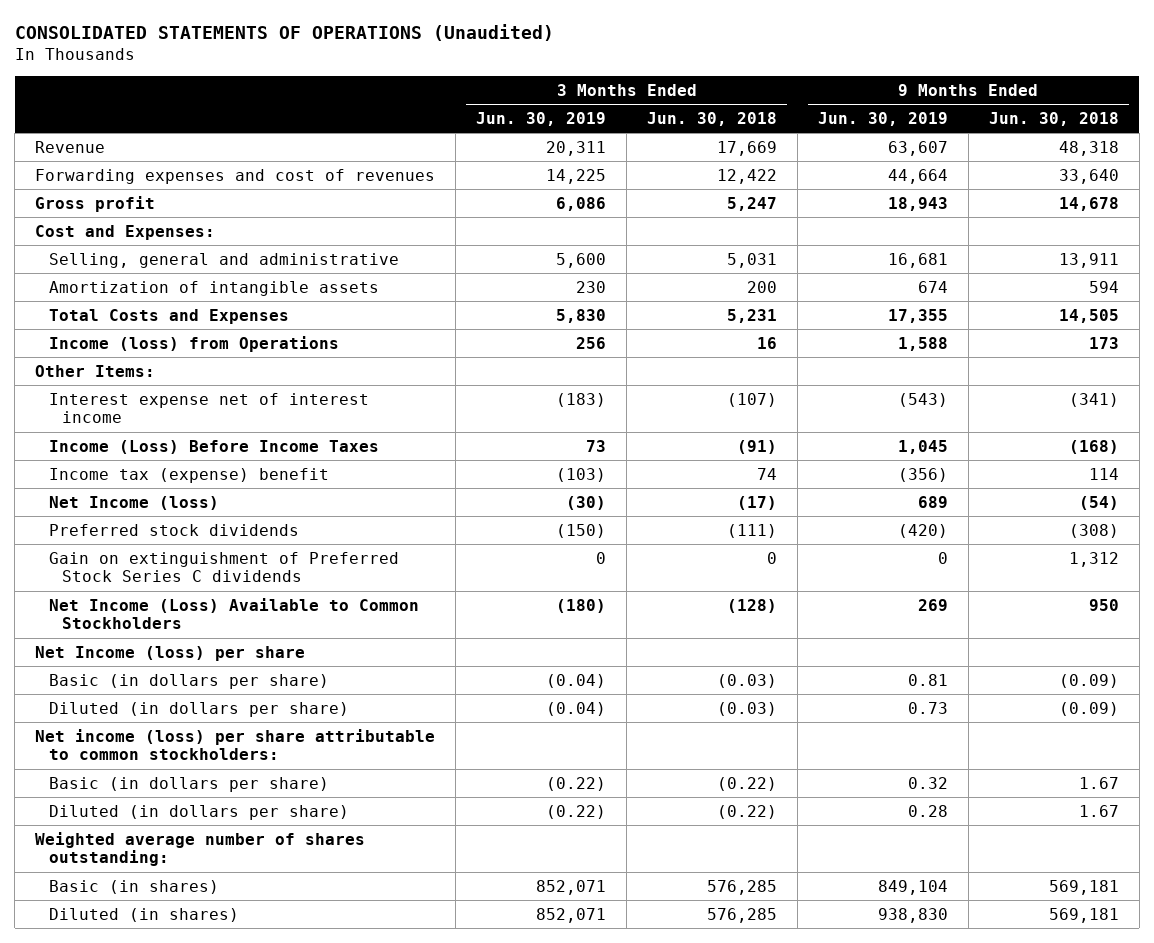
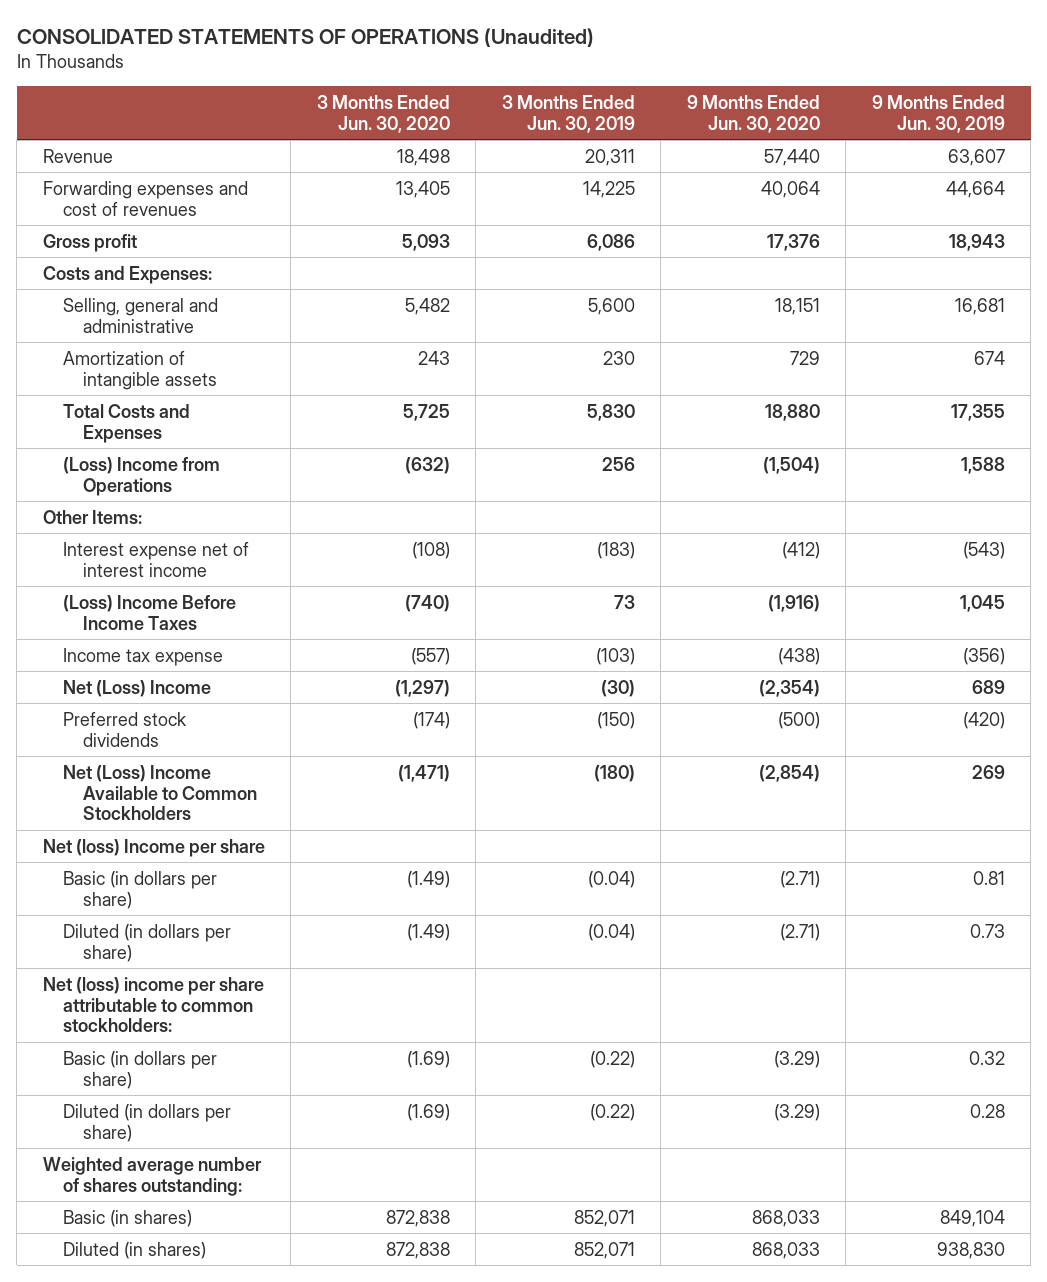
- | 3 Months Ended Jun. 30, 2019 | 3 Months Ended Jun. 30, 2018 | 9 Months Ended Jun. 30, 2019 | 9 Months Ended Jun. 30, 2018
+ | 3 Months Ended Jun. 30, 2020 | 3 Months Ended Jun. 30, 2019 | 9 Months Ended Jun. 30, 2020 | 9 Months Ended Jun. 30, 2019
- Cost and Expenses:
+ Costs and Expenses:
- Income (loss) from Operations | 256 | 16 | 1,588 | 173
+ (Loss) Income from Operations | (632) | 256 | (1,504) | 1,588
- Income (Loss) Before Income Taxes | 73 | (91) | 1,045 | (168)
- Income tax (expense) benefit | (103) | 74 | (356) | 114
- Net Income (loss) | (30) | (17) | 689 | (54)
+ (Loss) Income Before Income Taxes | (740) | 73 | (1,916) | 1,045
+ Income tax expense | (557) | (103) | (438) | (356)
+ Net (Loss) Income | (1,297) | (30) | (2,354) | 689
- Gain on extinguishment of Preferred Stock Series C dividends | 0 | 0 | 0 | 1,312
- Net Income (Loss) Available to Common Stockholders | (180) | (128) | 269 | 950
- Net Income (loss) per share
+ Net (Loss) Income Available to Common Stockholders | (1,471) | (180) | (2,854) | 269
+ Net (loss) Income per share
- Net income (loss) per share attributable to common stockholders:
+ Net (loss) income per share attributable to common stockholders:

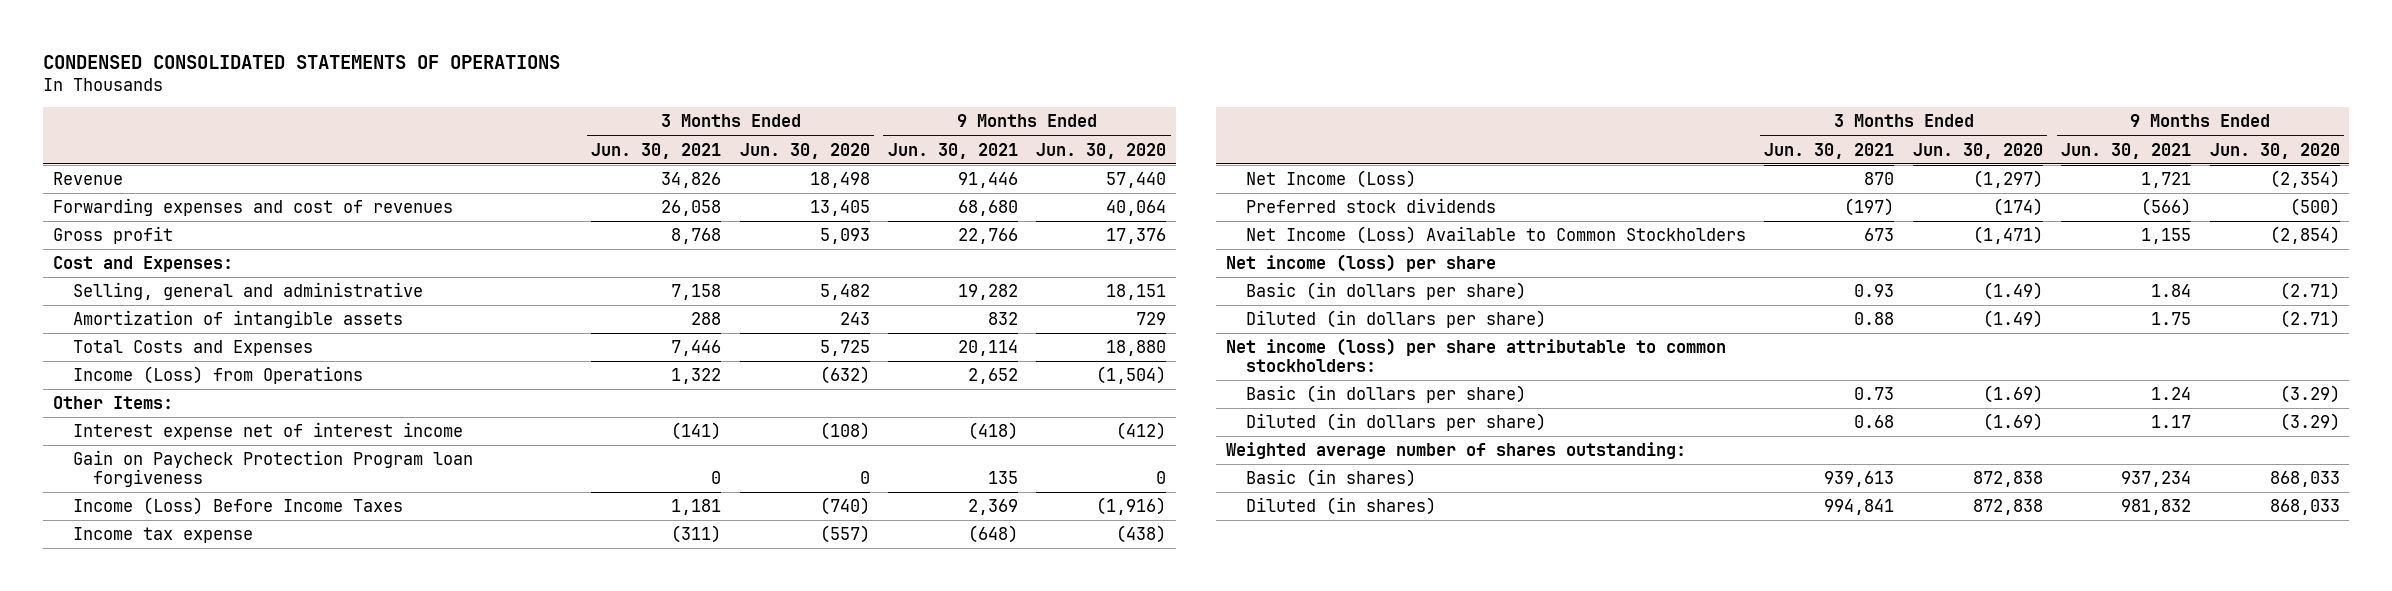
- CONSOLIDATED STATEMENTS OF OPERATIONS (Unaudited)
+ CONDENSED CONSOLIDATED STATEMENTS OF OPERATIONS
- | 3 Months Ended Jun. 30, 2020 | 3 Months Ended Jun. 30, 2019 | 9 Months Ended Jun. 30, 2020 | 9 Months Ended Jun. 30, 2019
+ | 3 Months Ended Jun. 30, 2021 | 3 Months Ended Jun. 30, 2020 | 9 Months Ended Jun. 30, 2021 | 9 Months Ended Jun. 30, 2020
- Costs and Expenses:
+ Cost and Expenses:
- (Loss) Income from Operations | (632) | 256 | (1,504) | 1,588
+ Income (Loss) from Operations | 1,322 | (632) | 2,652 | (1,504)
- (Loss) Income Before Income Taxes | (740) | 73 | (1,916) | 1,045
+ Gain on Paycheck Protection Program loan forgiveness | 0 | 0 | 135 | 0
+ Income (Loss) Before Income Taxes | 1,181 | (740) | 2,369 | (1,916)
- Net (Loss) Income | (1,297) | (30) | (2,354) | 689
+ Net Income (Loss) | 870 | (1,297) | 1,721 | (2,354)
- Net (Loss) Income Available to Common Stockholders | (1,471) | (180) | (2,854) | 269
- Net (loss) Income per share
+ Net Income (Loss) Available to Common Stockholders | 673 | (1,471) | 1,155 | (2,854)
+ Net income (loss) per share
- Net (loss) income per share attributable to common stockholders:
+ Net income (loss) per share attributable to common stockholders:

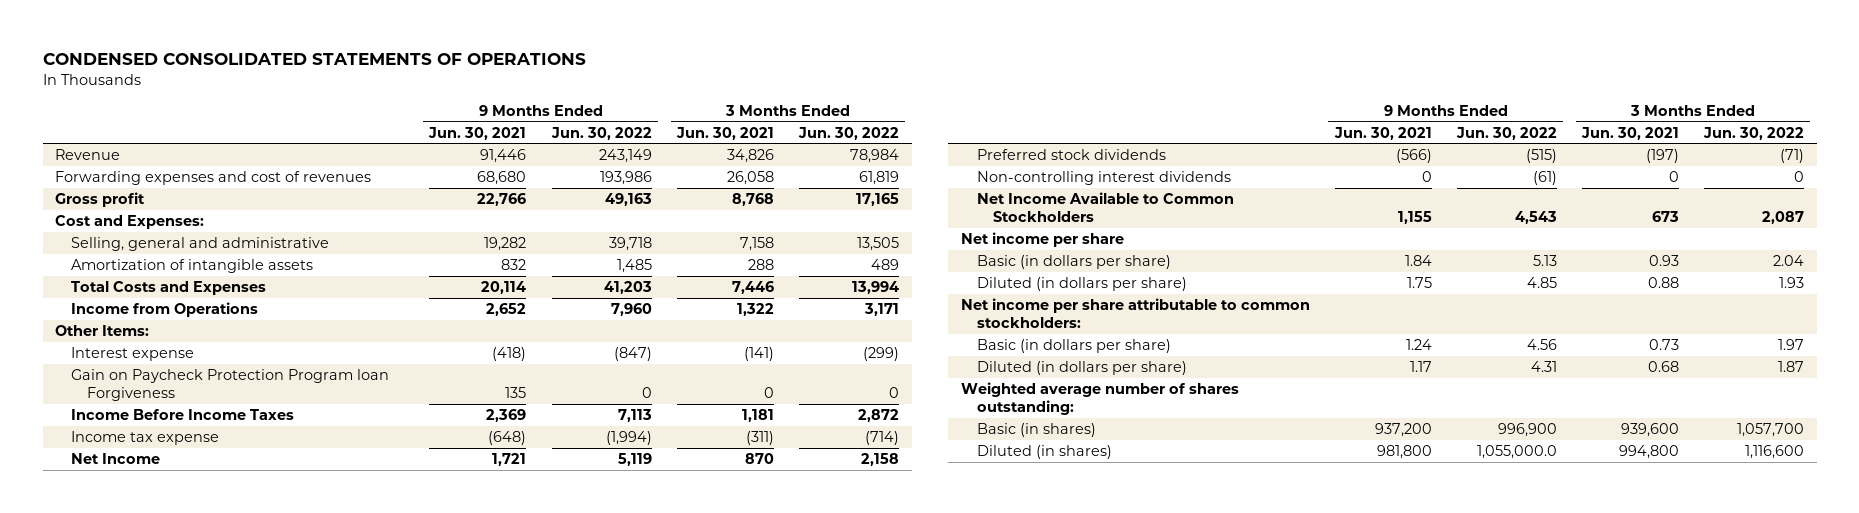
- | 3 Months Ended Jun. 30, 2021 | 3 Months Ended Jun. 30, 2020 | 9 Months Ended Jun. 30, 2021 | 9 Months Ended Jun. 30, 2020
+ | 9 Months Ended Jun. 30, 2021 | 9 Months Ended Jun. 30, 2022 | 3 Months Ended Jun. 30, 2021 | 3 Months Ended Jun. 30, 2022
- Income (Loss) from Operations | 1,322 | (632) | 2,652 | (1,504)
+ Income from Operations | 2,652 | 7,960 | 1,322 | 3,171
- Interest expense net of interest income | (141) | (108) | (418) | (412)
- Gain on Paycheck Protection Program loan forgiveness | 0 | 0 | 135 | 0
- Income (Loss) Before Income Taxes | 1,181 | (740) | 2,369 | (1,916)
+ Interest expense | (418) | (847) | (141) | (299)
+ Gain on Paycheck Protection Program loan Forgiveness | 135 | 0 | 0 | 0
+ Income Before Income Taxes | 2,369 | 7,113 | 1,181 | 2,872
- Net Income (Loss) | 870 | (1,297) | 1,721 | (2,354)
+ Net Income | 1,721 | 5,119 | 870 | 2,158
- Net Income (Loss) Available to Common Stockholders | 673 | (1,471) | 1,155 | (2,854)
- Net income (loss) per share
+ Non-controlling interest dividends | 0 | (61) | 0 | 0
+ Net Income Available to Common Stockholders | 1,155 | 4,543 | 673 | 2,087
+ Net income per share
- Net income (loss) per share attributable to common stockholders:
+ Net income per share attributable to common stockholders:
- Basic (in shares) | 939,613 | 872,838 | 937,234 | 868,033
- Diluted (in shares) | 994,841 | 872,838 | 981,832 | 868,033
+ Basic (in shares) | 937,200 | 996,900 | 939,600 | 1,057,700
+ Diluted (in shares) | 981,800 | 1,055,000.0 | 994,800 | 1,116,600

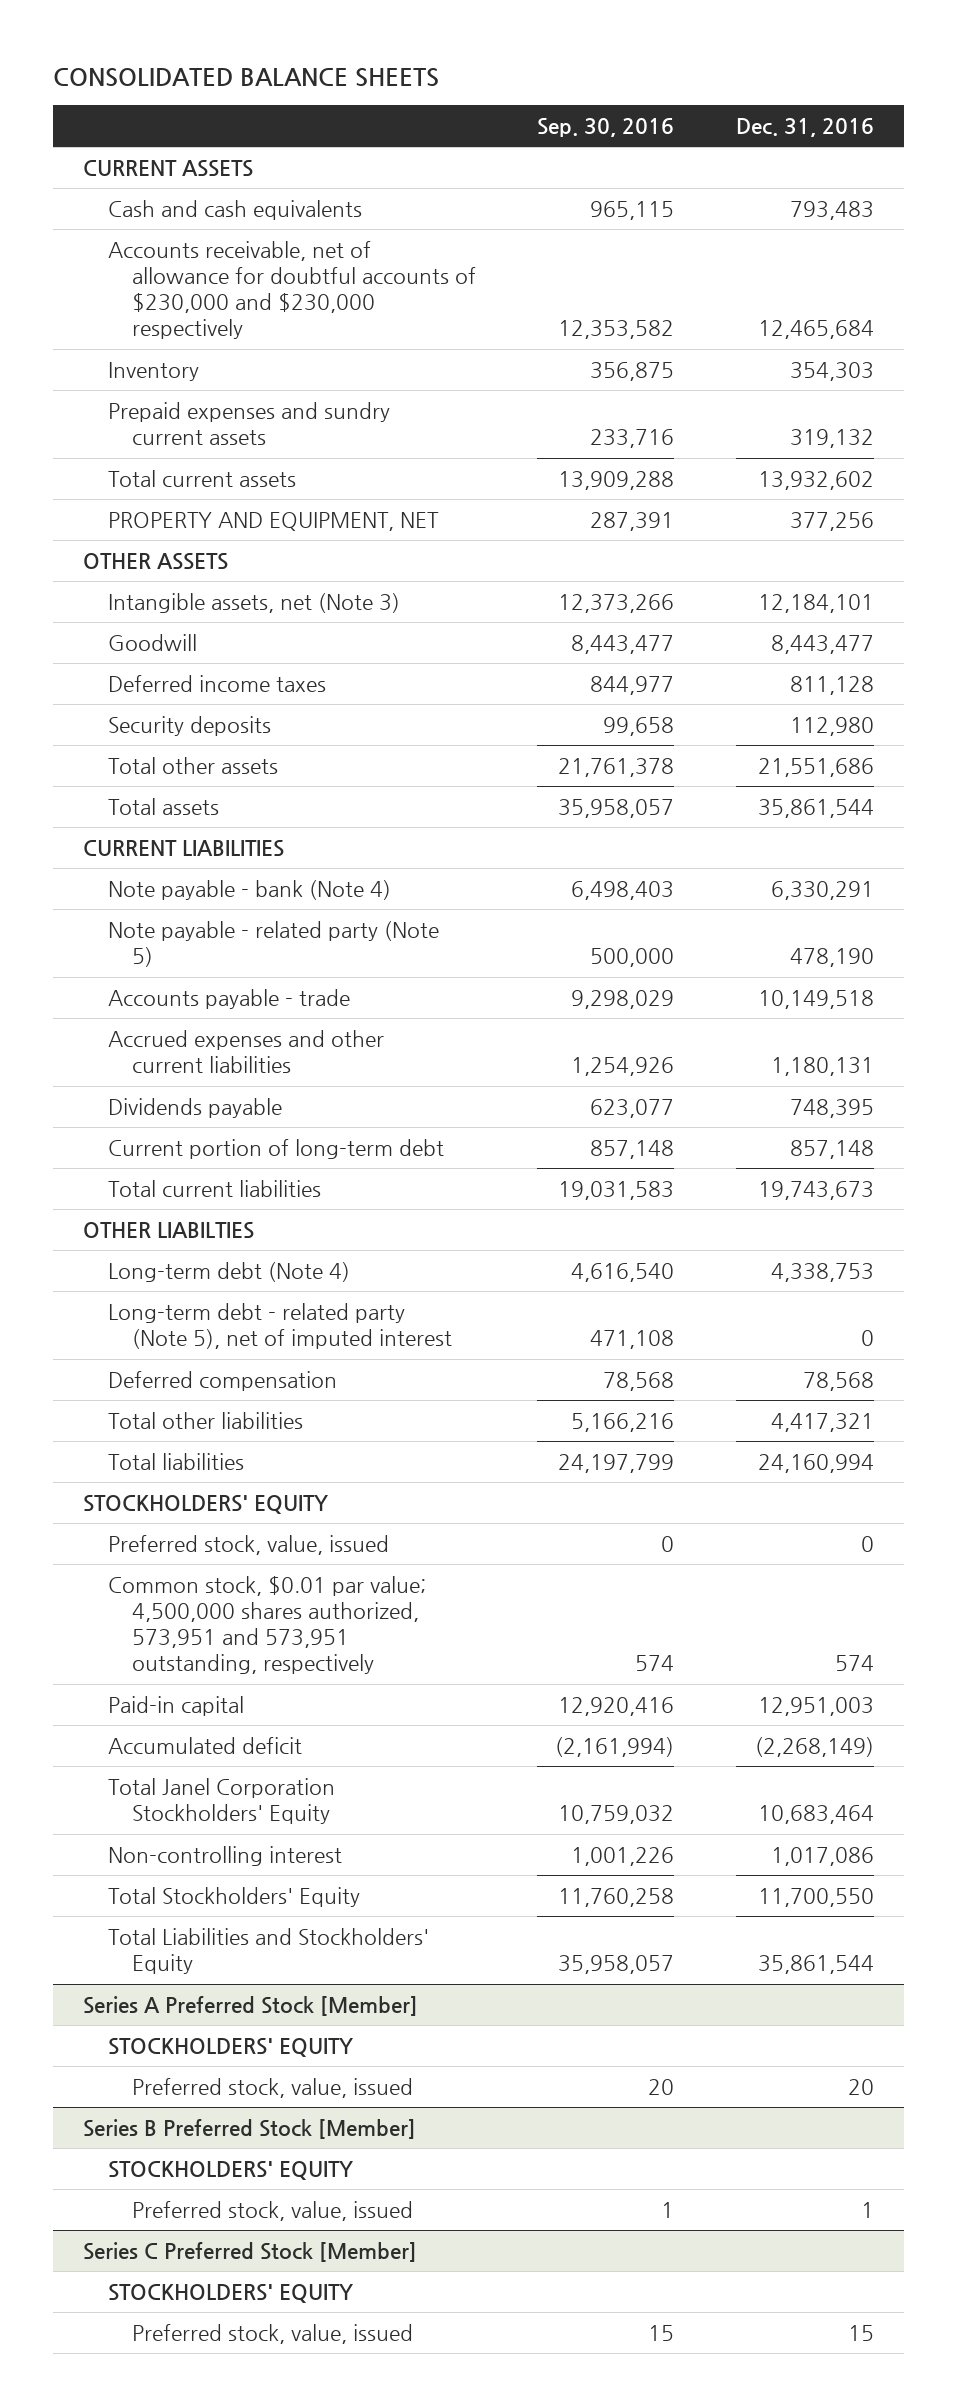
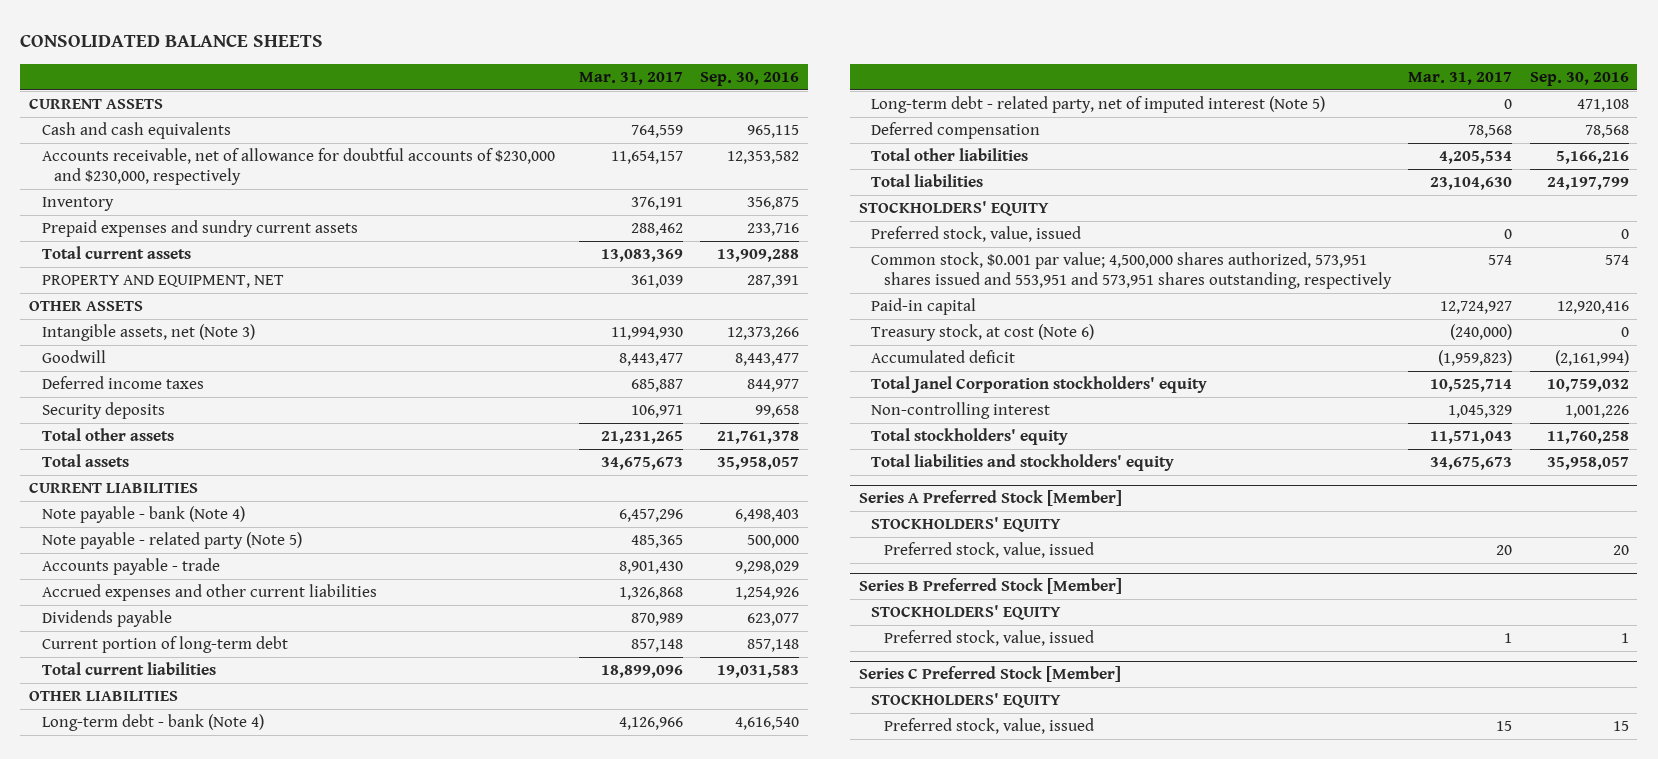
- | Sep. 30, 2016 | Dec. 31, 2016
+ | Mar. 31, 2017 | Sep. 30, 2016
- Accounts receivable, net of allowance for doubtful accounts of $230,000 and $230,000 respectively | 12,353,582 | 12,465,684
+ Accounts receivable, net of allowance for doubtful accounts of $230,000 and $230,000, respectively | 11,654,157 | 12,353,582
- OTHER LIABILTIES
- Long-term debt (Note 4) | 4,616,540 | 4,338,753
- Long-term debt - related party (Note 5), net of imputed interest | 471,108 | 0
+ OTHER LIABILITIES
+ Long-term debt - bank (Note 4) | 4,126,966 | 4,616,540
+ Long-term debt - related party, net of imputed interest (Note 5) | 0 | 471,108
- Common stock, $0.01 par value; 4,500,000 shares authorized, 573,951 and 573,951 outstanding, respectively | 574 | 574
+ Common stock, $0.001 par value; 4,500,000 shares authorized, 573,951 shares issued and 553,951 and 573,951 shares outstanding, respectively | 574 | 574
+ Treasury stock, at cost (Note 6) | (240,000) | 0
- Total Janel Corporation Stockholders' Equity | 10,759,032 | 10,683,464
+ Total Janel Corporation stockholders' equity | 10,525,714 | 10,759,032
- Total Stockholders' Equity | 11,760,258 | 11,700,550
- Total Liabilities and Stockholders' Equity | 35,958,057 | 35,861,544
+ Total stockholders' equity | 11,571,043 | 11,760,258
+ Total liabilities and stockholders' equity | 34,675,673 | 35,958,057

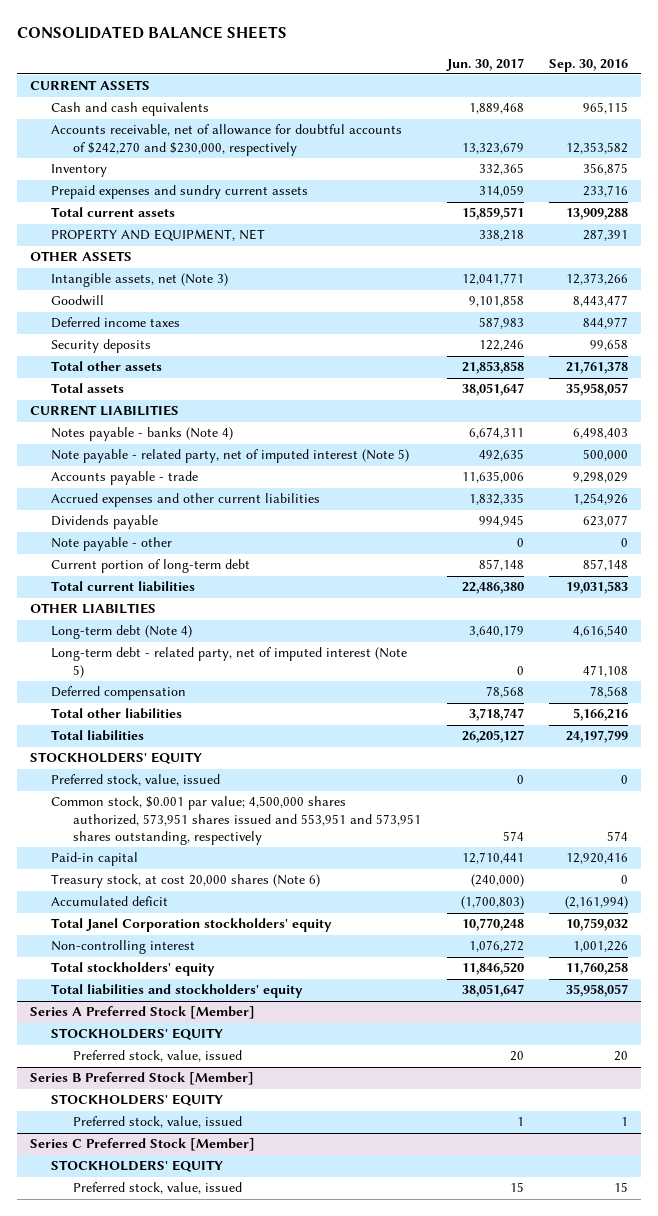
- | Mar. 31, 2017 | Sep. 30, 2016
+ | Jun. 30, 2017 | Sep. 30, 2016
- Accounts receivable, net of allowance for doubtful accounts of $230,000 and $230,000, respectively | 11,654,157 | 12,353,582
+ Accounts receivable, net of allowance for doubtful accounts of $242,270 and $230,000, respectively | 13,323,679 | 12,353,582
- Note payable - bank (Note 4) | 6,457,296 | 6,498,403
- Note payable - related party (Note 5) | 485,365 | 500,000
+ Notes payable - banks (Note 4) | 6,674,311 | 6,498,403
+ Note payable - related party, net of imputed interest (Note 5) | 492,635 | 500,000
+ Note payable - other | 0 | 0
- OTHER LIABILITIES
- Long-term debt - bank (Note 4) | 4,126,966 | 4,616,540
+ OTHER LIABILTIES
+ Long-term debt (Note 4) | 3,640,179 | 4,616,540
- Treasury stock, at cost (Note 6) | (240,000) | 0
+ Treasury stock, at cost 20,000 shares (Note 6) | (240,000) | 0

